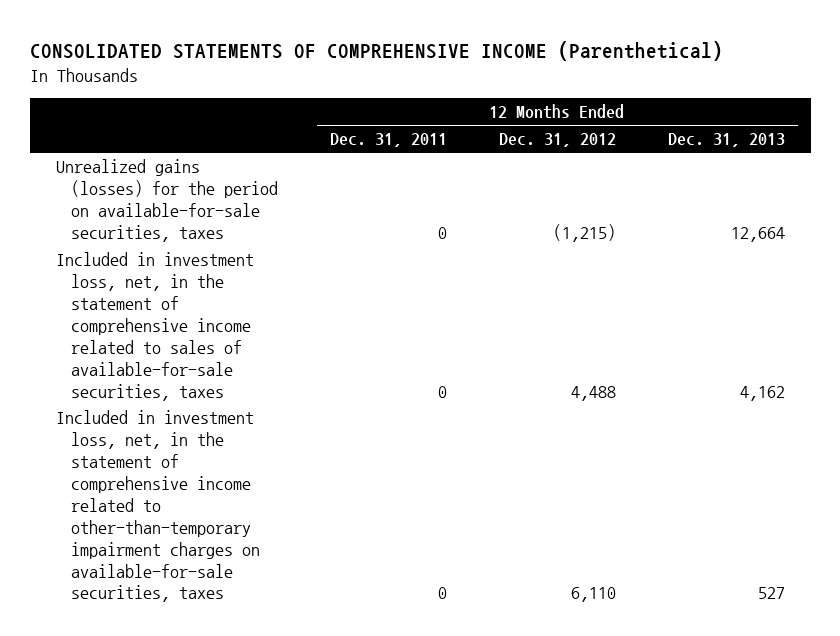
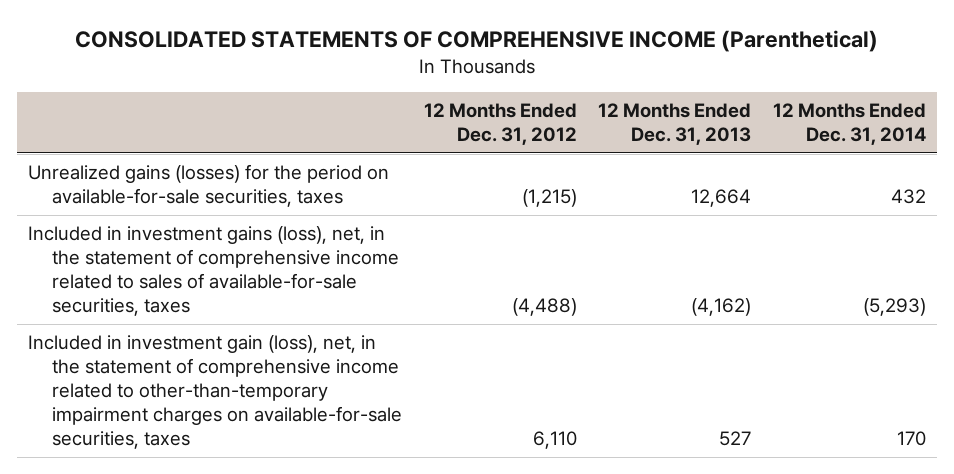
- | 12 Months Ended Dec. 31, 2011 | 12 Months Ended Dec. 31, 2012 | 12 Months Ended Dec. 31, 2013
+ | 12 Months Ended Dec. 31, 2012 | 12 Months Ended Dec. 31, 2013 | 12 Months Ended Dec. 31, 2014
- Included in investment loss, net, in the statement of comprehensive income related to sales of available-for-sale securities, taxes | 0 | 4,488 | 4,162
- Included in investment loss, net, in the statement of comprehensive income related to other-than-temporary impairment charges on available-for-sale securities, taxes | 0 | 6,110 | 527
+ Included in investment gains (loss), net, in the statement of comprehensive income related to sales of available-for-sale securities, taxes | (4,488) | (4,162) | (5,293)
+ Included in investment gain (loss), net, in the statement of comprehensive income related to other-than-temporary impairment charges on available-for-sale securities, taxes | 6,110 | 527 | 170

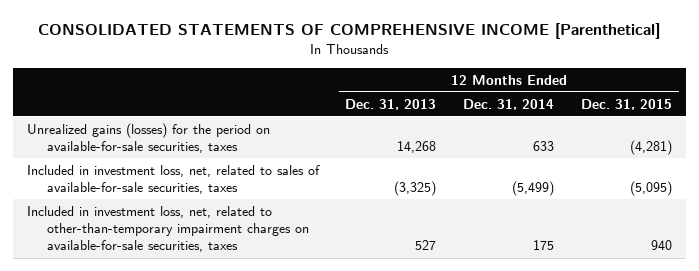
- CONSOLIDATED STATEMENTS OF COMPREHENSIVE INCOME (Parenthetical)
+ CONSOLIDATED STATEMENTS OF COMPREHENSIVE INCOME [Parenthetical]
- | 12 Months Ended Dec. 31, 2012 | 12 Months Ended Dec. 31, 2013 | 12 Months Ended Dec. 31, 2014
+ | 12 Months Ended Dec. 31, 2013 | 12 Months Ended Dec. 31, 2014 | 12 Months Ended Dec. 31, 2015
- Unrealized gains (losses) for the period on available-for-sale securities, taxes | (1,215) | 12,664 | 432
- Included in investment gains (loss), net, in the statement of comprehensive income related to sales of available-for-sale securities, taxes | (4,488) | (4,162) | (5,293)
- Included in investment gain (loss), net, in the statement of comprehensive income related to other-than-temporary impairment charges on available-for-sale securities, taxes | 6,110 | 527 | 170
+ Unrealized gains (losses) for the period on available-for-sale securities, taxes | 14,268 | 633 | (4,281)
+ Included in investment loss, net, related to sales of available-for-sale securities, taxes | (3,325) | (5,499) | (5,095)
+ Included in investment loss, net, related to other-than-temporary impairment charges on available-for-sale securities, taxes | 527 | 175 | 940

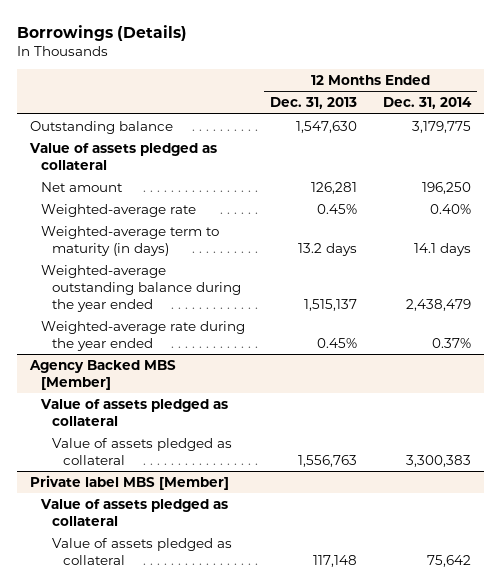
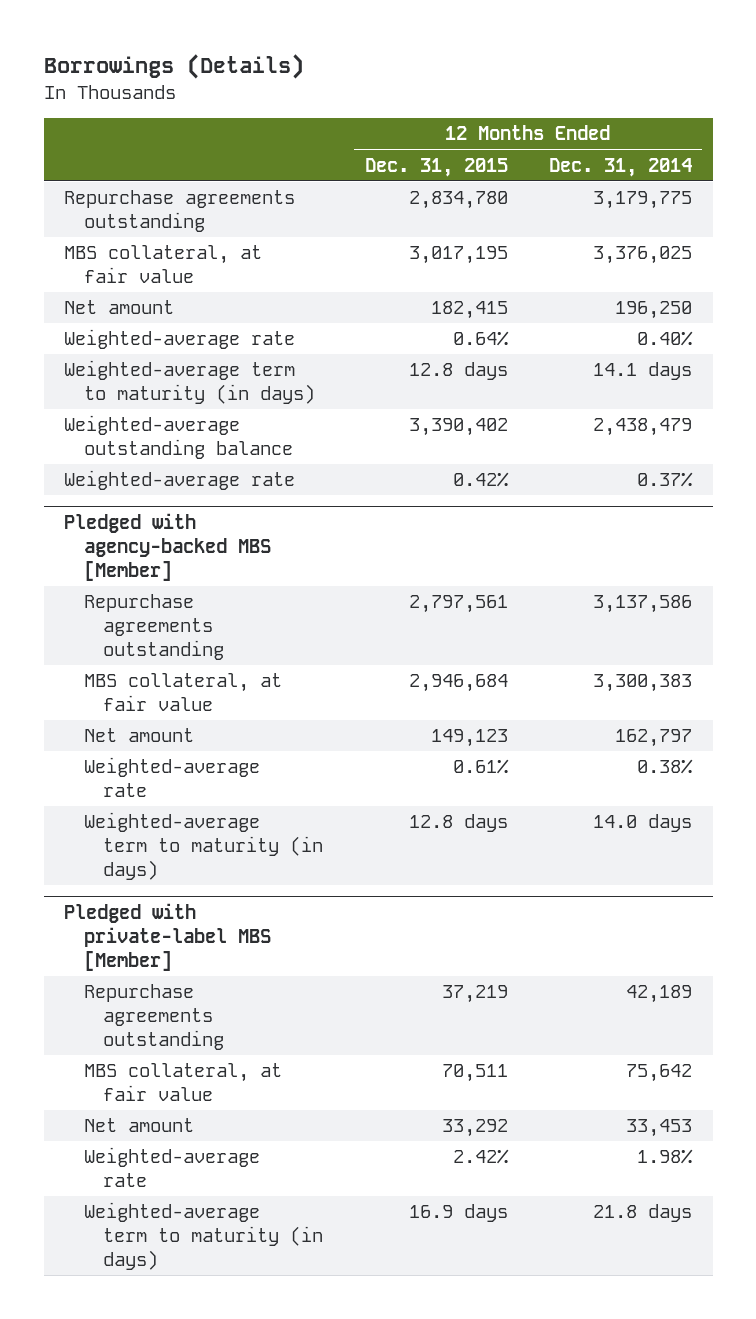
- | 12 Months Ended Dec. 31, 2013 | 12 Months Ended Dec. 31, 2014
+ | 12 Months Ended Dec. 31, 2015 | 12 Months Ended Dec. 31, 2014
- Outstanding balance | 1,547,630 | 3,179,775
- Value of assets pledged as collateral
+ Repurchase agreements outstanding | 2,834,780 | 3,179,775
+ MBS collateral, at fair value | 3,017,195 | 3,376,025
- Weighted-average outstanding balance during the year ended | 1,515,137 | 2,438,479
- Weighted-average rate during the year ended | 0.45% | 0.37%
- Agency Backed MBS [Member]
- Value of assets pledged as collateral
- Value of assets pledged as collateral | 1,556,763 | 3,300,383
- Private label MBS [Member]
- Value of assets pledged as collateral
- Value of assets pledged as collateral | 117,148 | 75,642
+ Weighted-average outstanding balance | 3,390,402 | 2,438,479
+ Weighted-average rate | 0.42% | 0.37%
+ Pledged with agency-backed MBS [Member]
+ Repurchase agreements outstanding | 2,797,561 | 3,137,586
+ MBS collateral, at fair value | 2,946,684 | 3,300,383
+ Net amount | 149,123 | 162,797
+ Weighted-average rate | 0.61% | 0.38%
+ Weighted-average term to maturity (in days) | 12.8 days | 14.0 days
+ Pledged with private-label MBS [Member]
+ Repurchase agreements outstanding | 37,219 | 42,189
+ MBS collateral, at fair value | 70,511 | 75,642
+ Net amount | 33,292 | 33,453
+ Weighted-average rate | 2.42% | 1.98%
+ Weighted-average term to maturity (in days) | 16.9 days | 21.8 days

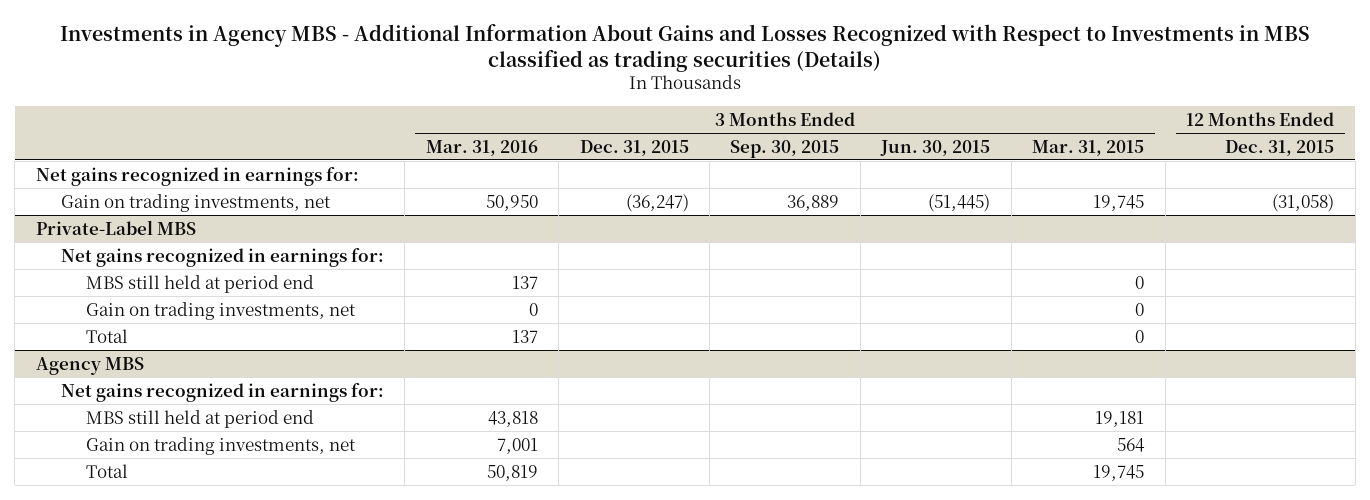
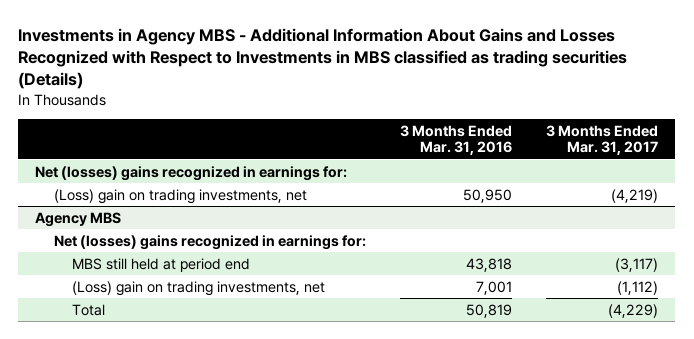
- | 3 Months Ended Mar. 31, 2016 | 3 Months Ended Dec. 31, 2015 | 3 Months Ended Sep. 30, 2015 | 3 Months Ended Jun. 30, 2015 | 3 Months Ended Mar. 31, 2015 | 12 Months Ended Dec. 31, 2015
+ | 3 Months Ended Mar. 31, 2016 | 3 Months Ended Mar. 31, 2017
- Net gains recognized in earnings for:
- Gain on trading investments, net | 50,950 | (36,247) | 36,889 | (51,445) | 19,745 | (31,058)
- Private-Label MBS
- Net gains recognized in earnings for:
- MBS still held at period end | 137 | | | | 0 |
- Gain on trading investments, net | 0 | | | | 0 |
- Total | 137 | | | | 0 |
+ Net (losses) gains recognized in earnings for:
+ (Loss) gain on trading investments, net | 50,950 | (4,219)
@ Agency MBS
- Net gains recognized in earnings for:
+ Net (losses) gains recognized in earnings for:
- Gain on trading investments, net | 7,001 | | | | 564 |
+ (Loss) gain on trading investments, net | 7,001 | (1,112)

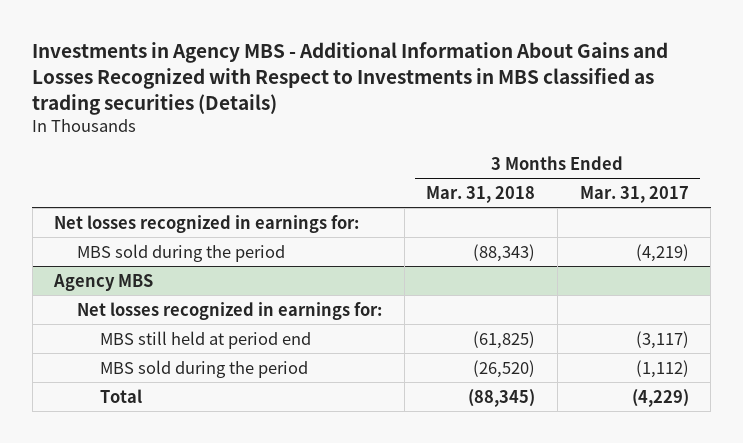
- | 3 Months Ended Mar. 31, 2016 | 3 Months Ended Mar. 31, 2017
+ | 3 Months Ended Mar. 31, 2018 | 3 Months Ended Mar. 31, 2017
- Net (losses) gains recognized in earnings for:
- (Loss) gain on trading investments, net | 50,950 | (4,219)
+ Net losses recognized in earnings for:
+ MBS sold during the period | (88,343) | (4,219)
@ Agency MBS
- Net (losses) gains recognized in earnings for:
+ Net losses recognized in earnings for:
- (Loss) gain on trading investments, net | 7,001 | (1,112)
+ MBS sold during the period | (26,520) | (1,112)

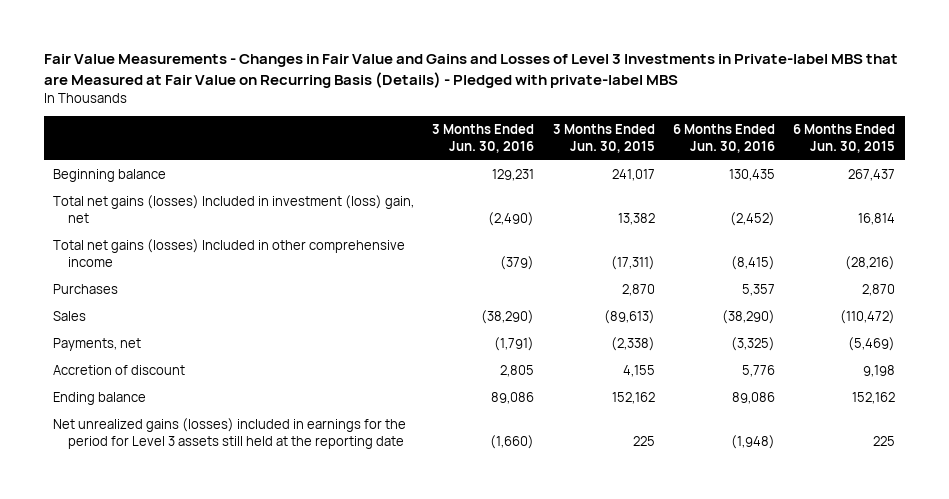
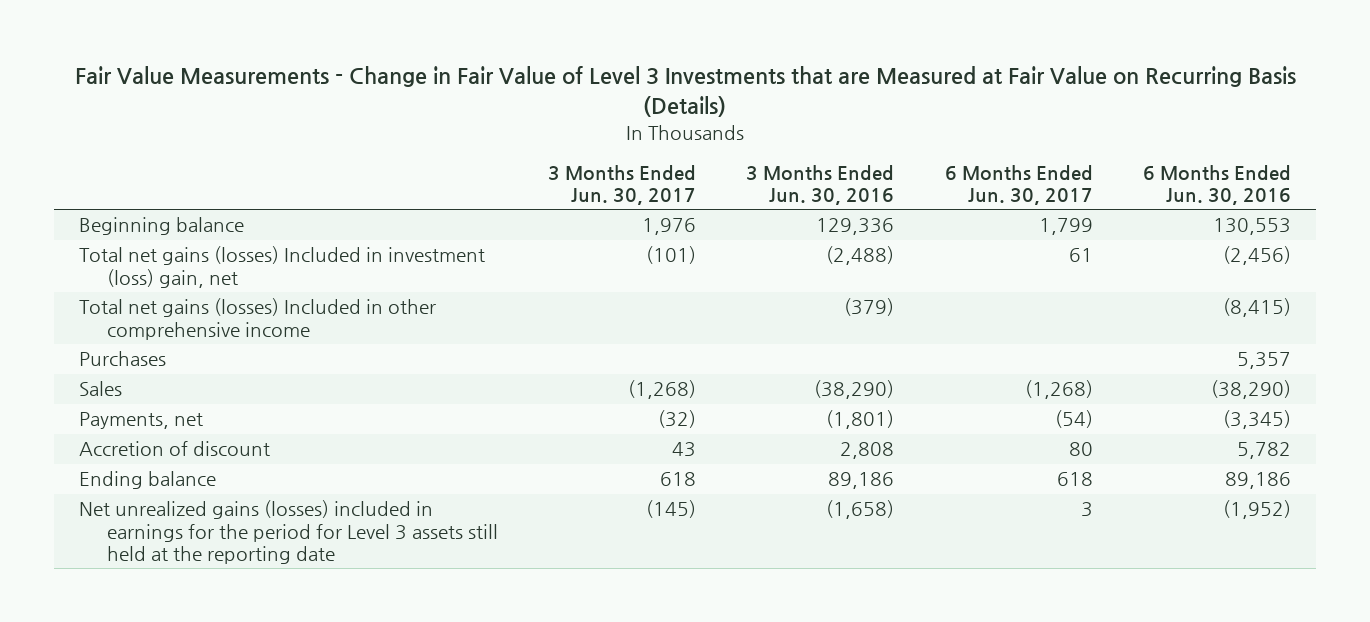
- Fair Value Measurements - Changes in Fair Value and Gains and Losses of Level 3 Investments in Private-label MBS that are Measured at Fair Value on Recurring Basis (Details) - Pledged with private-label MBS
+ Fair Value Measurements - Change in Fair Value of Level 3 Investments that are Measured at Fair Value on Recurring Basis (Details)
- | 3 Months Ended Jun. 30, 2016 | 3 Months Ended Jun. 30, 2015 | 6 Months Ended Jun. 30, 2016 | 6 Months Ended Jun. 30, 2015
+ | 3 Months Ended Jun. 30, 2017 | 3 Months Ended Jun. 30, 2016 | 6 Months Ended Jun. 30, 2017 | 6 Months Ended Jun. 30, 2016
- Beginning balance | 129,231 | 241,017 | 130,435 | 267,437
- Total net gains (losses) Included in investment (loss) gain, net | (2,490) | 13,382 | (2,452) | 16,814
+ Beginning balance | 1,976 | 129,336 | 1,799 | 130,553
+ Total net gains (losses) Included in investment (loss) gain, net | (101) | (2,488) | 61 | (2,456)
- Payments, net | (1,791) | (2,338) | (3,325) | (5,469)
- Accretion of discount | 2,805 | 4,155 | 5,776 | 9,198
- Ending balance | 89,086 | 152,162 | 89,086 | 152,162
- Net unrealized gains (losses) included in earnings for the period for Level 3 assets still held at the reporting date | (1,660) | 225 | (1,948) | 225
+ Payments, net | (32) | (1,801) | (54) | (3,345)
+ Accretion of discount | 43 | 2,808 | 80 | 5,782
+ Ending balance | 618 | 89,186 | 618 | 89,186
+ Net unrealized gains (losses) included in earnings for the period for Level 3 assets still held at the reporting date | (145) | (1,658) | 3 | (1,952)

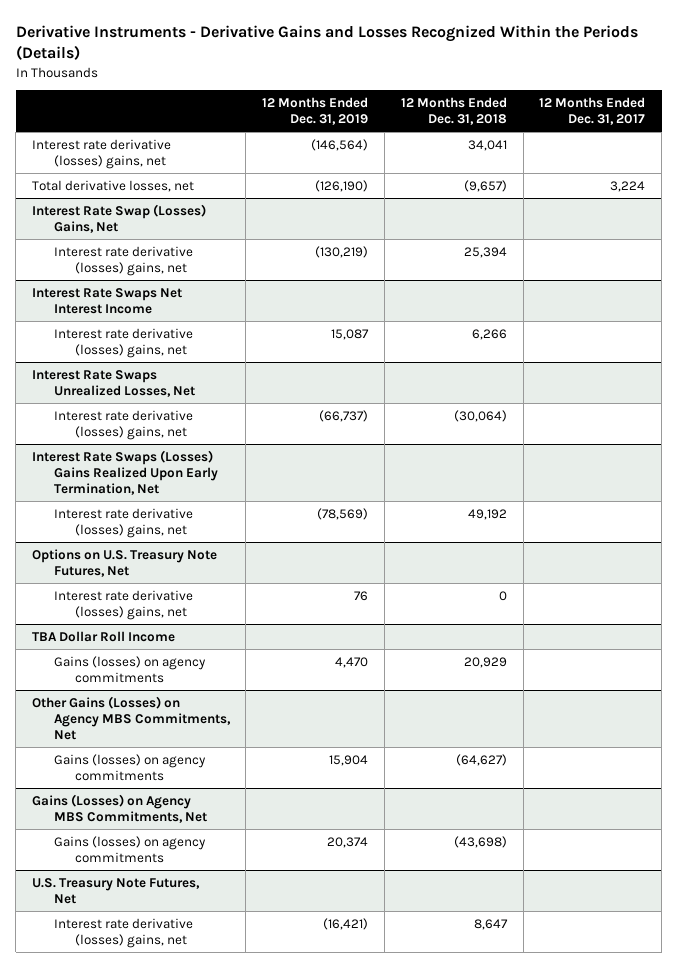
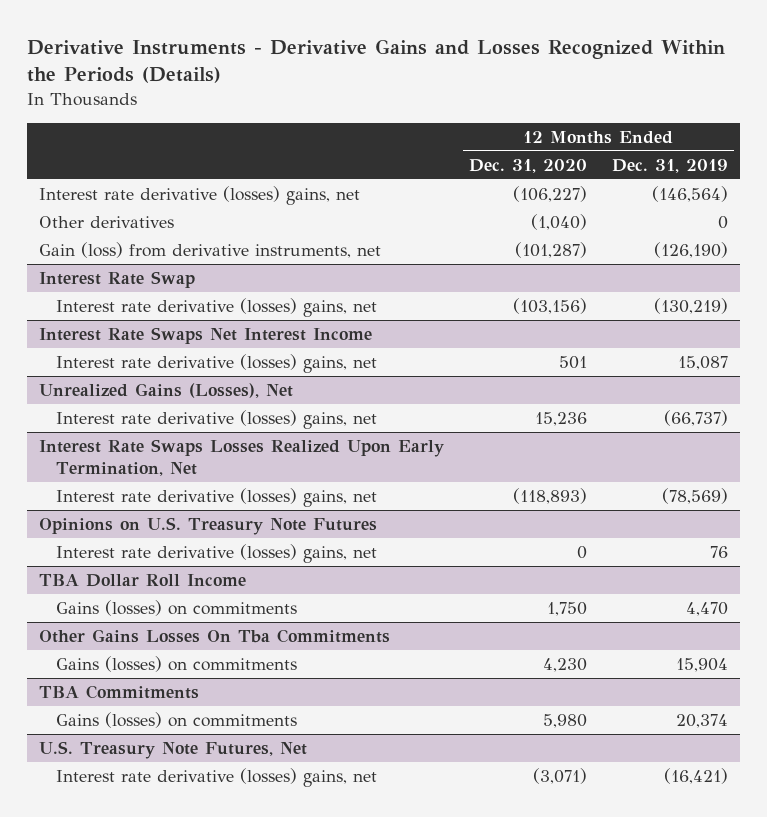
- | 12 Months Ended Dec. 31, 2019 | 12 Months Ended Dec. 31, 2018 | 12 Months Ended Dec. 31, 2017
+ | 12 Months Ended Dec. 31, 2020 | 12 Months Ended Dec. 31, 2019
- Total derivative losses, net | (126,190) | (9,657) | 3,224
- Interest Rate Swap (Losses) Gains, Net
+ Other derivatives | (1,040) | 0
+ Gain (loss) from derivative instruments, net | (101,287) | (126,190)
+ Interest Rate Swap
- Interest Rate Swaps Unrealized Losses, Net
+ Unrealized Gains (Losses), Net
- Interest Rate Swaps (Losses) Gains Realized Upon Early Termination, Net
+ Interest Rate Swaps Losses Realized Upon Early Termination, Net
- Options on U.S. Treasury Note Futures, Net
+ Opinions on U.S. Treasury Note Futures
@ TBA Dollar Roll Income
- Gains (losses) on agency commitments | 4,470 | 20,929 |
- Other Gains (Losses) on Agency MBS Commitments, Net
- Gains (losses) on agency commitments | 15,904 | (64,627) |
- Gains (Losses) on Agency MBS Commitments, Net
- Gains (losses) on agency commitments | 20,374 | (43,698) |
@ TBA Dollar Roll Income
+ Gains (losses) on commitments | 1,750 | 4,470
+ Other Gains Losses On Tba Commitments
+ Gains (losses) on commitments | 4,230 | 15,904
+ TBA Commitments
+ Gains (losses) on commitments | 5,980 | 20,374

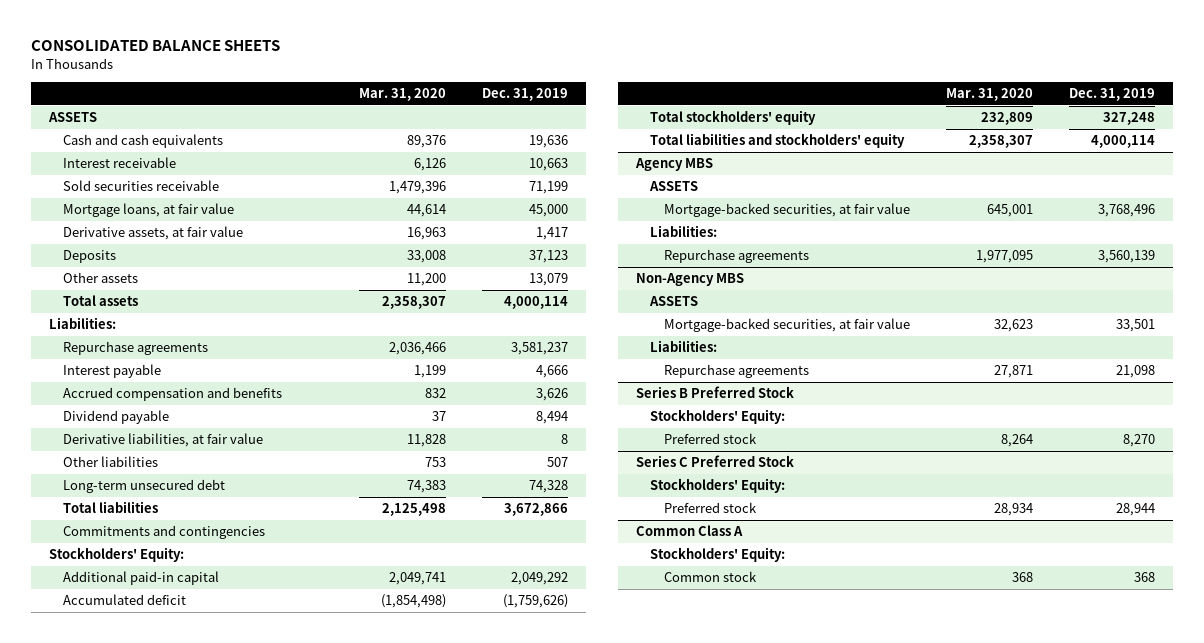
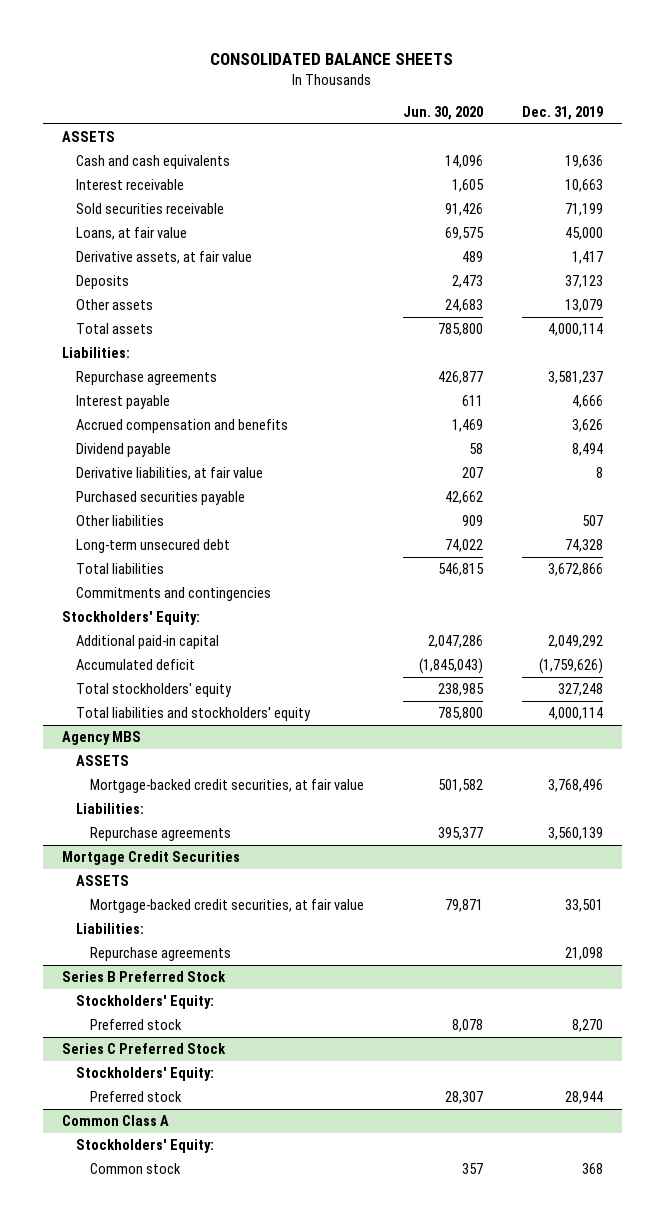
- | Mar. 31, 2020 | Dec. 31, 2019
+ | Jun. 30, 2020 | Dec. 31, 2019
- Mortgage loans, at fair value | 44,614 | 45,000
+ Loans, at fair value | 69,575 | 45,000
+ Purchased securities payable | 42,662 |
@ Agency MBS
- Mortgage-backed securities, at fair value | 645,001 | 3,768,496
+ Mortgage-backed credit securities, at fair value | 501,582 | 3,768,496
- Non-Agency MBS
+ Mortgage Credit Securities
- Mortgage-backed securities, at fair value | 32,623 | 33,501
+ Mortgage-backed credit securities, at fair value | 79,871 | 33,501

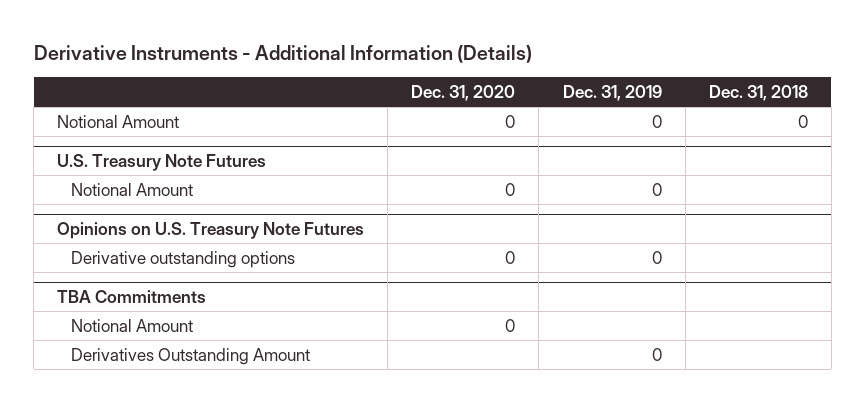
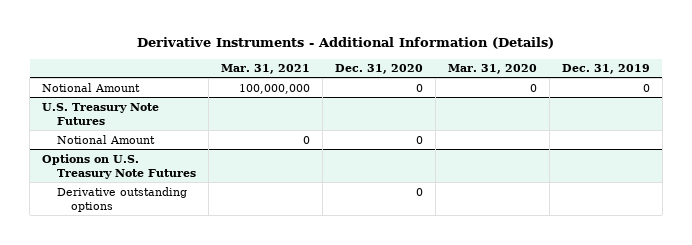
- | Dec. 31, 2020 | Dec. 31, 2019 | Dec. 31, 2018
+ | Mar. 31, 2021 | Dec. 31, 2020 | Mar. 31, 2020 | Dec. 31, 2019
@ U.S. Treasury Note Futures
- Notional Amount | 0 | 0 |
- Opinions on U.S. Treasury Note Futures
- Derivative outstanding options | 0 | 0 |
- TBA Commitments
- Derivatives Outstanding Amount | | 0 |
+ Options on U.S. Treasury Note Futures
+ Derivative outstanding options | | 0 | |

